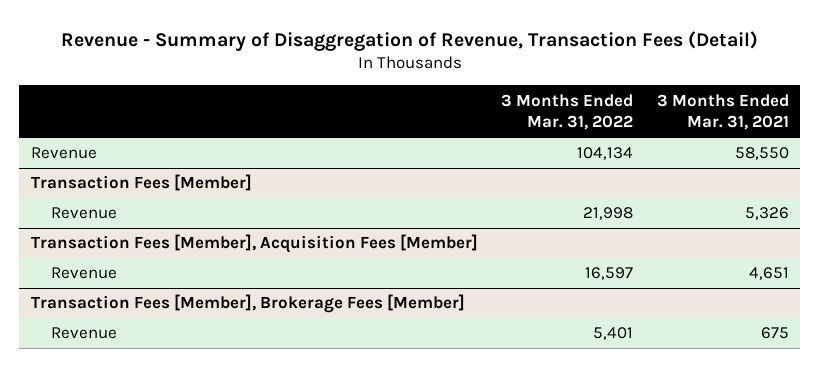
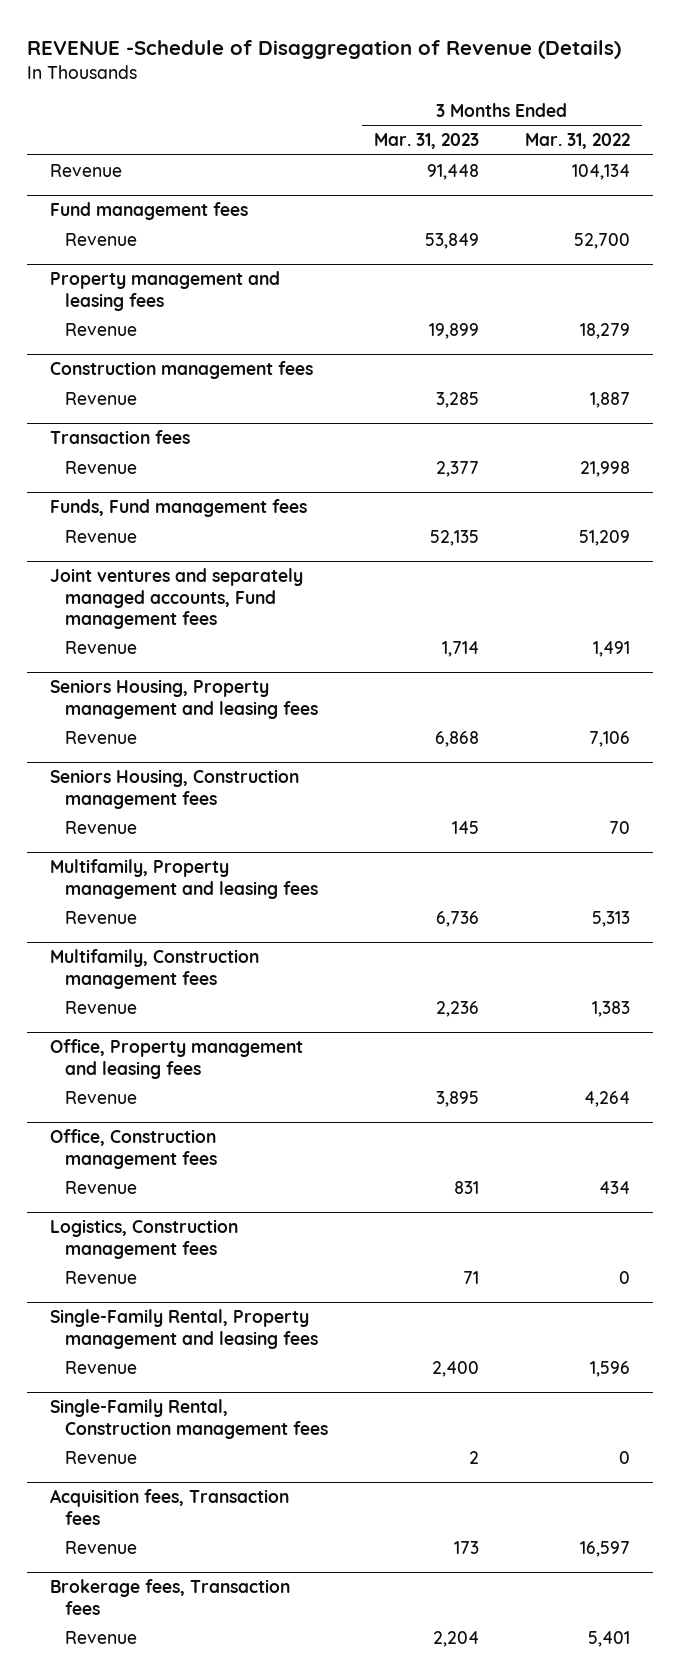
- Revenue - Summary of Disaggregation of Revenue, Transaction Fees (Detail)
+ REVENUE -Schedule of Disaggregation of Revenue (Details)
- | 3 Months Ended Mar. 31, 2022 | 3 Months Ended Mar. 31, 2021
+ | 3 Months Ended Mar. 31, 2023 | 3 Months Ended Mar. 31, 2022
- Transaction Fees [Member]
+ Fund management fees
+ Revenue | 53,849 | 52,700
+ Property management and leasing fees
+ Revenue | 19,899 | 18,279
+ Construction management fees
+ Revenue | 3,285 | 1,887
+ Transaction fees
- Transaction Fees [Member], Acquisition Fees [Member]
+ Funds, Fund management fees
+ Revenue | 52,135 | 51,209
+ Joint ventures and separately managed accounts, Fund management fees
+ Revenue | 1,714 | 1,491
+ Seniors Housing, Property management and leasing fees
+ Revenue | 6,868 | 7,106
+ Seniors Housing, Construction management fees
+ Revenue | 145 | 70
+ Multifamily, Property management and leasing fees
+ Revenue | 6,736 | 5,313
+ Multifamily, Construction management fees
+ Revenue | 2,236 | 1,383
+ Office, Property management and leasing fees
+ Revenue | 3,895 | 4,264
+ Office, Construction management fees
+ Revenue | 831 | 434
+ Logistics, Construction management fees
+ Revenue | 71 | 0
+ Single-Family Rental, Property management and leasing fees
+ Revenue | 2,400 | 1,596
+ Single-Family Rental, Construction management fees
+ Revenue | 2 | 0
+ Acquisition fees, Transaction fees
- Transaction Fees [Member], Brokerage Fees [Member]
+ Brokerage fees, Transaction fees

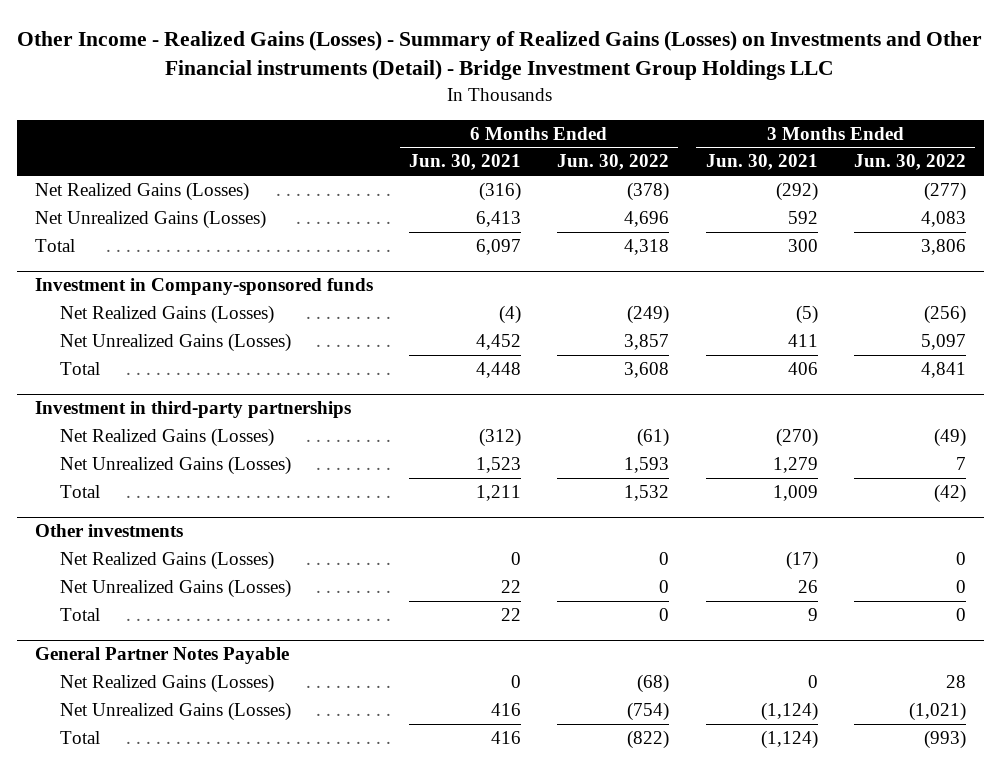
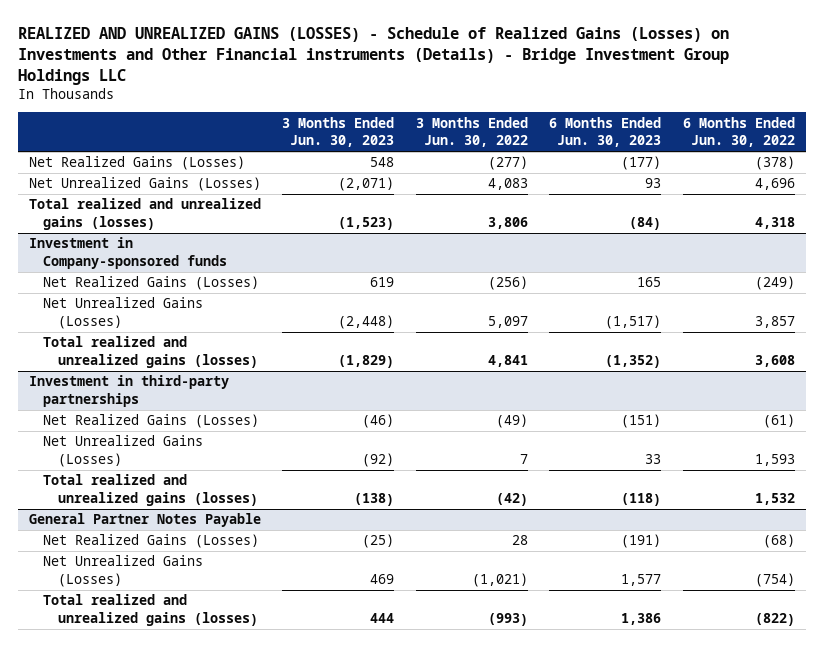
- Other Income - Realized Gains (Losses) - Summary of Realized Gains (Losses) on Investments and Other Financial instruments (Detail) - Bridge Investment Group Holdings LLC
+ REALIZED AND UNREALIZED GAINS (LOSSES) - Schedule of Realized Gains (Losses) on Investments and Other Financial instruments (Details) - Bridge Investment Group Holdings LLC
- | 6 Months Ended Jun. 30, 2021 | 6 Months Ended Jun. 30, 2022 | 3 Months Ended Jun. 30, 2021 | 3 Months Ended Jun. 30, 2022
+ | 3 Months Ended Jun. 30, 2023 | 3 Months Ended Jun. 30, 2022 | 6 Months Ended Jun. 30, 2023 | 6 Months Ended Jun. 30, 2022
- Total | 6,097 | 4,318 | 300 | 3,806
+ Total realized and unrealized gains (losses) | (1,523) | 3,806 | (84) | 4,318
@ Investment in Company-sponsored funds
- Total | 4,448 | 3,608 | 406 | 4,841
+ Total realized and unrealized gains (losses) | (1,829) | 4,841 | (1,352) | 3,608
@ Investment in third-party partnerships
- Total | 1,211 | 1,532 | 1,009 | (42)
- Other investments
- Net Realized Gains (Losses) | 0 | 0 | (17) | 0
- Net Unrealized Gains (Losses) | 22 | 0 | 26 | 0
- Total | 22 | 0 | 9 | 0
@ Investment in third-party partnerships
+ Total realized and unrealized gains (losses) | (138) | (42) | (118) | 1,532
@ General Partner Notes Payable
- Total | 416 | (822) | (1,124) | (993)
+ Total realized and unrealized gains (losses) | 444 | (993) | 1,386 | (822)

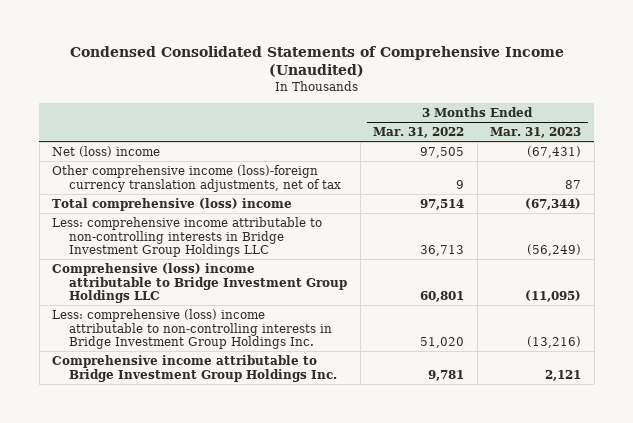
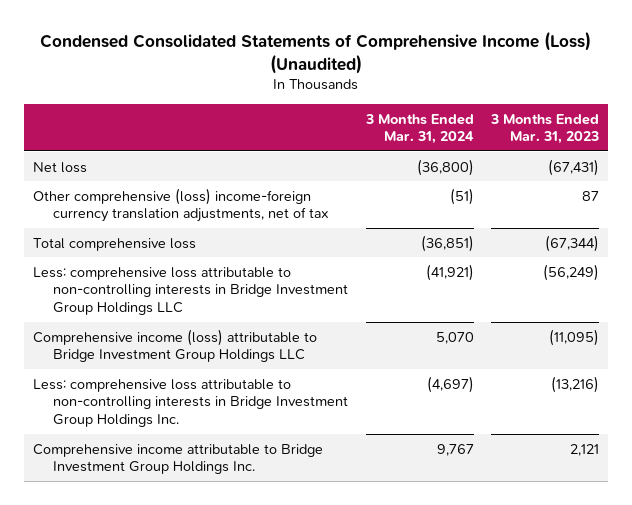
- Condensed Consolidated Statements of Comprehensive Income (Unaudited)
+ Condensed Consolidated Statements of Comprehensive Income (Loss) (Unaudited)
- | 3 Months Ended Mar. 31, 2022 | 3 Months Ended Mar. 31, 2023
+ | 3 Months Ended Mar. 31, 2024 | 3 Months Ended Mar. 31, 2023
- Net (loss) income | 97,505 | (67,431)
- Other comprehensive income (loss)-foreign currency translation adjustments, net of tax | 9 | 87
- Total comprehensive (loss) income | 97,514 | (67,344)
- Less: comprehensive income attributable to non-controlling interests in Bridge Investment Group Holdings LLC | 36,713 | (56,249)
- Comprehensive (loss) income attributable to Bridge Investment Group Holdings LLC | 60,801 | (11,095)
- Less: comprehensive (loss) income attributable to non-controlling interests in Bridge Investment Group Holdings Inc. | 51,020 | (13,216)
+ Net loss | (36,800) | (67,431)
+ Other comprehensive (loss) income-foreign currency translation adjustments, net of tax | (51) | 87
+ Total comprehensive loss | (36,851) | (67,344)
+ Less: comprehensive loss attributable to non-controlling interests in Bridge Investment Group Holdings LLC | (41,921) | (56,249)
+ Comprehensive income (loss) attributable to Bridge Investment Group Holdings LLC | 5,070 | (11,095)
+ Less: comprehensive loss attributable to non-controlling interests in Bridge Investment Group Holdings Inc. | (4,697) | (13,216)

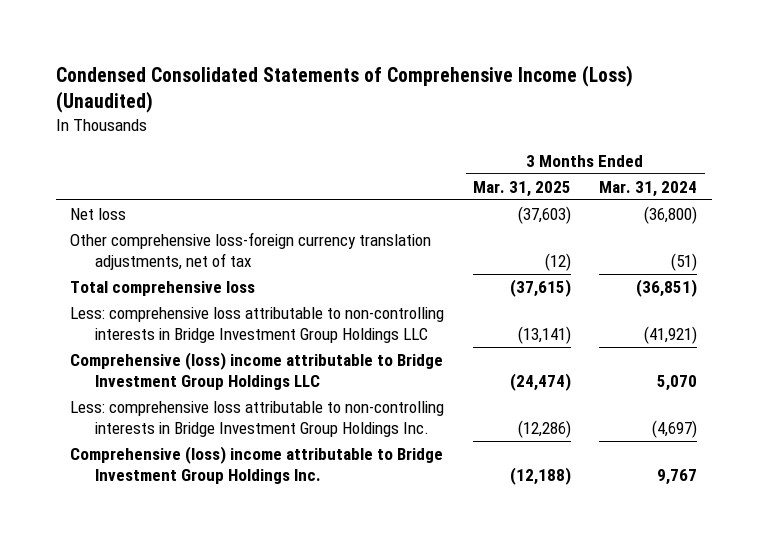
- | 3 Months Ended Mar. 31, 2024 | 3 Months Ended Mar. 31, 2023
+ | 3 Months Ended Mar. 31, 2025 | 3 Months Ended Mar. 31, 2024
- Other comprehensive (loss) income-foreign currency translation adjustments, net of tax | (51) | 87
+ Other comprehensive loss-foreign currency translation adjustments, net of tax | (12) | (51)
- Comprehensive income (loss) attributable to Bridge Investment Group Holdings LLC | 5,070 | (11,095)
+ Comprehensive (loss) income attributable to Bridge Investment Group Holdings LLC | (24,474) | 5,070
- Comprehensive income attributable to Bridge Investment Group Holdings Inc. | 9,767 | 2,121
+ Comprehensive (loss) income attributable to Bridge Investment Group Holdings Inc. | (12,188) | 9,767

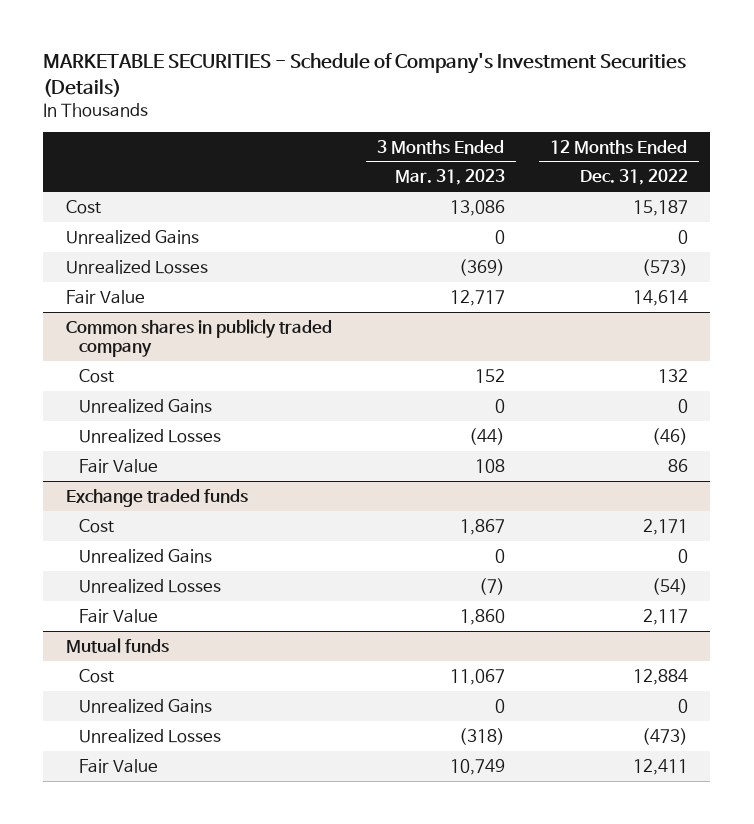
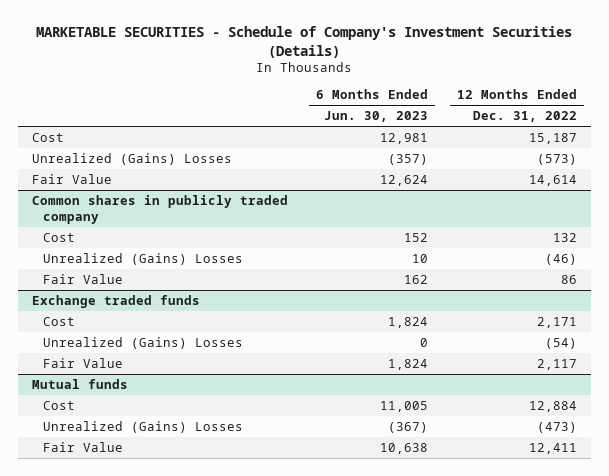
- | 3 Months Ended Mar. 31, 2023 | 12 Months Ended Dec. 31, 2022
+ | 6 Months Ended Jun. 30, 2023 | 12 Months Ended Dec. 31, 2022
- Unrealized Gains | 0 | 0
- Unrealized Losses | (369) | (573)
+ Unrealized (Gains) Losses | (357) | (573)
@ Common shares in publicly traded company
- Unrealized Gains | 0 | 0
- Unrealized Losses | (44) | (46)
+ Unrealized (Gains) Losses | 10 | (46)
@ Exchange traded funds
- Unrealized Gains | 0 | 0
- Unrealized Losses | (7) | (54)
+ Unrealized (Gains) Losses | 0 | (54)
@ Mutual funds
- Unrealized Gains | 0 | 0
- Unrealized Losses | (318) | (473)
+ Unrealized (Gains) Losses | (367) | (473)

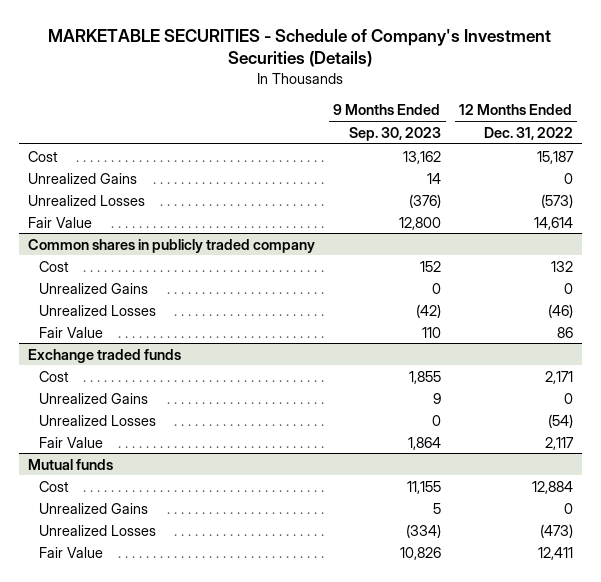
- | 6 Months Ended Jun. 30, 2023 | 12 Months Ended Dec. 31, 2022
+ | 9 Months Ended Sep. 30, 2023 | 12 Months Ended Dec. 31, 2022
- Unrealized (Gains) Losses | (357) | (573)
+ Unrealized Gains | 14 | 0
+ Unrealized Losses | (376) | (573)
@ Common shares in publicly traded company
- Unrealized (Gains) Losses | 10 | (46)
+ Unrealized Gains | 0 | 0
+ Unrealized Losses | (42) | (46)
@ Exchange traded funds
- Unrealized (Gains) Losses | 0 | (54)
+ Unrealized Gains | 9 | 0
+ Unrealized Losses | 0 | (54)
@ Mutual funds
- Unrealized (Gains) Losses | (367) | (473)
+ Unrealized Gains | 5 | 0
+ Unrealized Losses | (334) | (473)

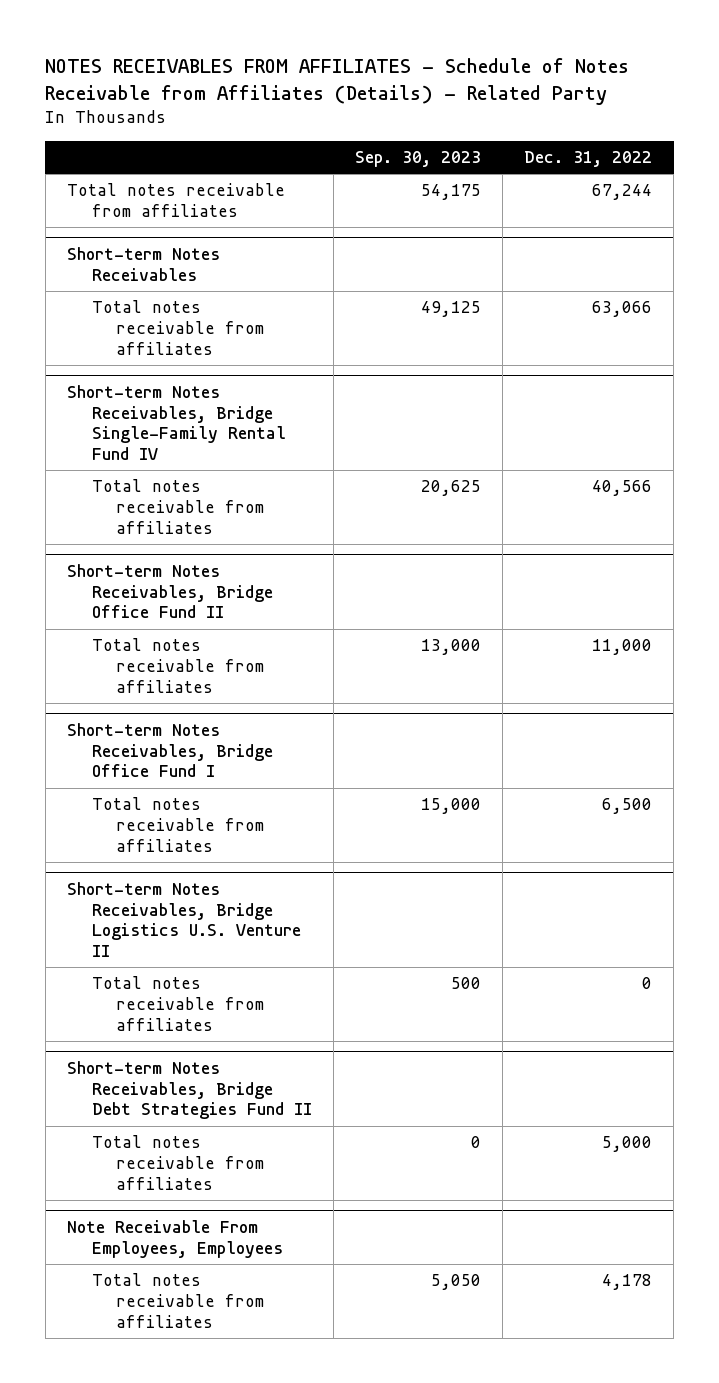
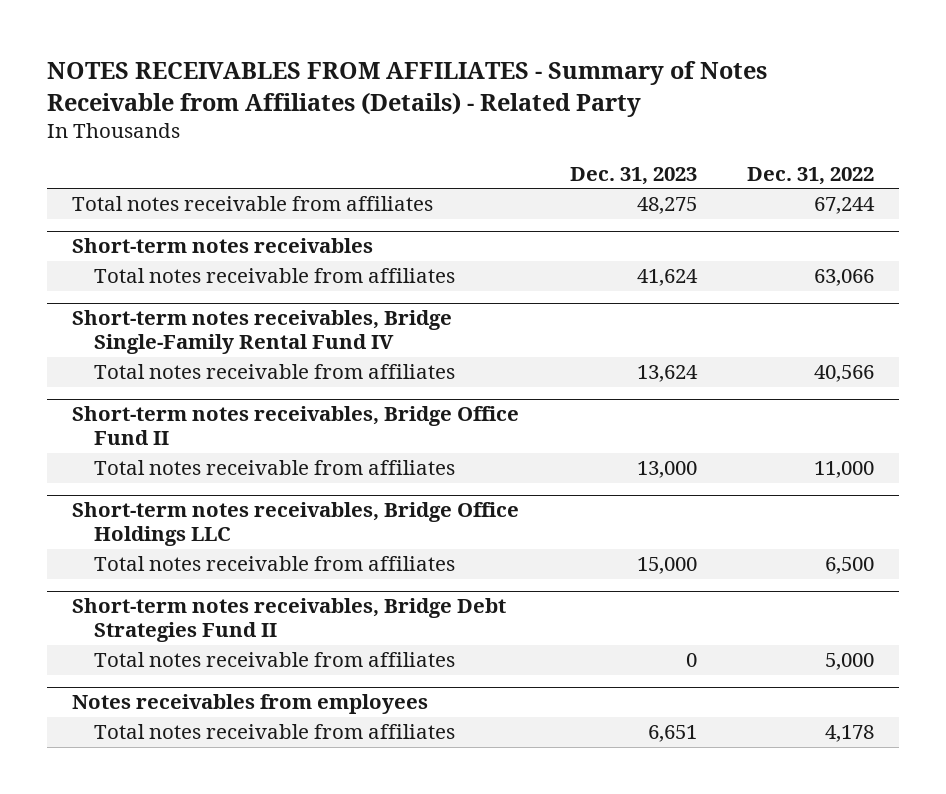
- NOTES RECEIVABLES FROM AFFILIATES - Schedule of Notes Receivable from Affiliates (Details) - Related Party
+ NOTES RECEIVABLES FROM AFFILIATES - Summary of Notes Receivable from Affiliates (Details) - Related Party
- | Sep. 30, 2023 | Dec. 31, 2022
+ | Dec. 31, 2023 | Dec. 31, 2022
- Short-term Notes Receivables
+ Short-term notes receivables
- Short-term Notes Receivables, Bridge Single-Family Rental Fund IV
+ Short-term notes receivables, Bridge Single-Family Rental Fund IV
- Short-term Notes Receivables, Bridge Office Fund II
+ Short-term notes receivables, Bridge Office Fund II
- Short-term Notes Receivables, Bridge Office Fund I
+ Short-term notes receivables, Bridge Office Holdings LLC
- Short-term Notes Receivables, Bridge Logistics U.S. Venture II
- Total notes receivable from affiliates | 500 | 0
- Short-term Notes Receivables, Bridge Debt Strategies Fund II
+ Short-term notes receivables, Bridge Debt Strategies Fund II
- Note Receivable From Employees, Employees
+ Notes receivables from employees

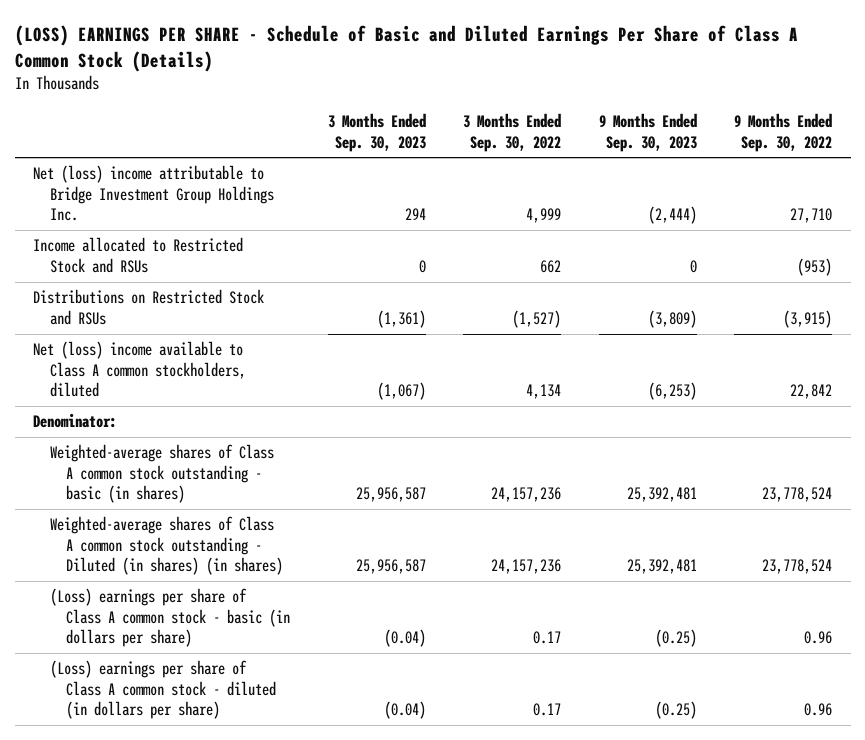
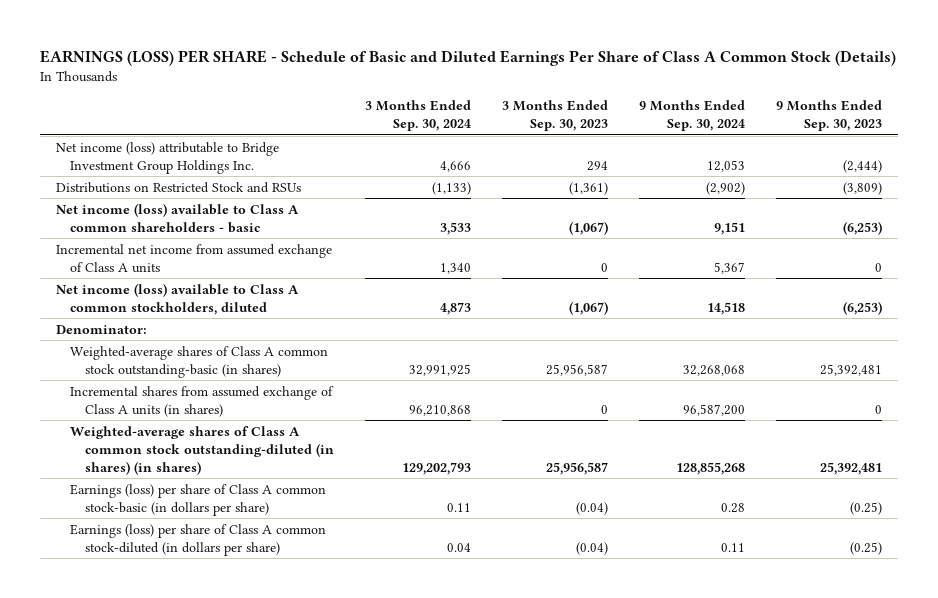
- (LOSS) EARNINGS PER SHARE - Schedule of Basic and Diluted Earnings Per Share of Class A Common Stock (Details)
+ EARNINGS (LOSS) PER SHARE - Schedule of Basic and Diluted Earnings Per Share of Class A Common Stock (Details)
- | 3 Months Ended Sep. 30, 2023 | 3 Months Ended Sep. 30, 2022 | 9 Months Ended Sep. 30, 2023 | 9 Months Ended Sep. 30, 2022
+ | 3 Months Ended Sep. 30, 2024 | 3 Months Ended Sep. 30, 2023 | 9 Months Ended Sep. 30, 2024 | 9 Months Ended Sep. 30, 2023
- Net (loss) income attributable to Bridge Investment Group Holdings Inc. | 294 | 4,999 | (2,444) | 27,710
- Income allocated to Restricted Stock and RSUs | 0 | 662 | 0 | (953)
+ Net income (loss) attributable to Bridge Investment Group Holdings Inc. | 4,666 | 294 | 12,053 | (2,444)
- Net (loss) income available to Class A common stockholders, diluted | (1,067) | 4,134 | (6,253) | 22,842
+ Net income (loss) available to Class A common shareholders - basic | 3,533 | (1,067) | 9,151 | (6,253)
+ Incremental net income from assumed exchange of Class A units | 1,340 | 0 | 5,367 | 0
+ Net income (loss) available to Class A common stockholders, diluted | 4,873 | (1,067) | 14,518 | (6,253)
- Weighted-average shares of Class A common stock outstanding - basic (in shares) | 25,956,587 | 24,157,236 | 25,392,481 | 23,778,524
- Weighted-average shares of Class A common stock outstanding - Diluted (in shares) (in shares) | 25,956,587 | 24,157,236 | 25,392,481 | 23,778,524
- (Loss) earnings per share of Class A common stock - basic (in dollars per share) | (0.04) | 0.17 | (0.25) | 0.96
- (Loss) earnings per share of Class A common stock - diluted (in dollars per share) | (0.04) | 0.17 | (0.25) | 0.96
+ Weighted-average shares of Class A common stock outstanding-basic (in shares) | 32,991,925 | 25,956,587 | 32,268,068 | 25,392,481
+ Incremental shares from assumed exchange of Class A units (in shares) | 96,210,868 | 0 | 96,587,200 | 0
+ Weighted-average shares of Class A common stock outstanding-diluted (in shares) (in shares) | 129,202,793 | 25,956,587 | 128,855,268 | 25,392,481
+ Earnings (loss) per share of Class A common stock-basic (in dollars per share) | 0.11 | (0.04) | 0.28 | (0.25)
+ Earnings (loss) per share of Class A common stock-diluted (in dollars per share) | 0.04 | (0.04) | 0.11 | (0.25)

